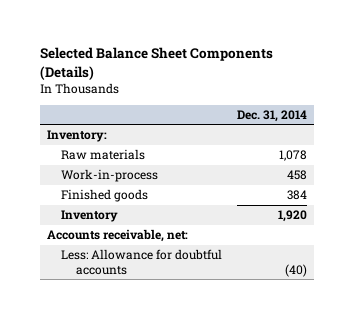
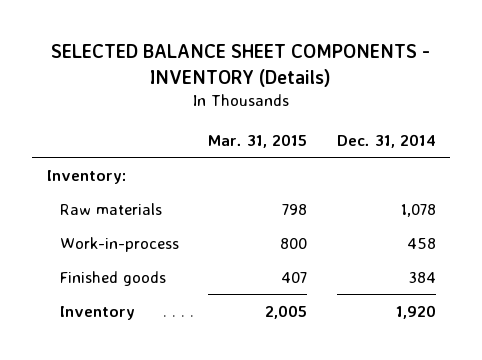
- Selected Balance Sheet Components (Details)
+ SELECTED BALANCE SHEET COMPONENTS - INVENTORY (Details)
- | Dec. 31, 2014
+ | Mar. 31, 2015 | Dec. 31, 2014
- Accounts receivable, net:
- Less: Allowance for doubtful accounts | (40)

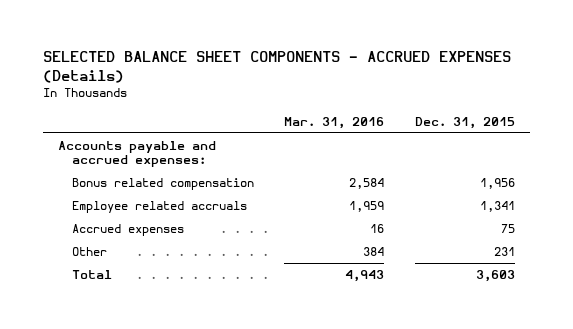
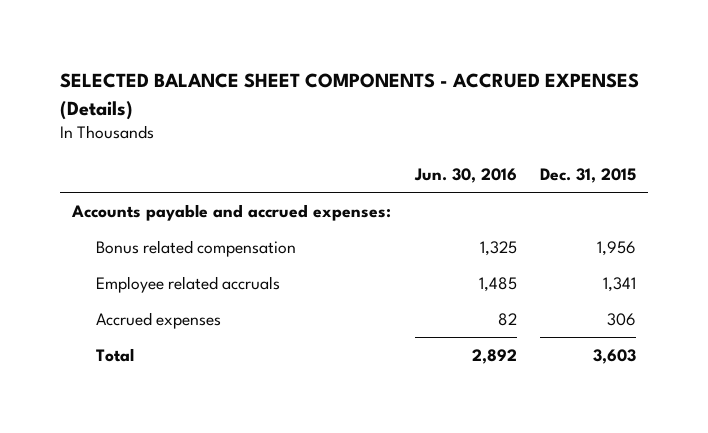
- | Mar. 31, 2016 | Dec. 31, 2015
+ | Jun. 30, 2016 | Dec. 31, 2015
- Accrued expenses | 16 | 75
- Other | 384 | 231
+ Accrued expenses | 82 | 306

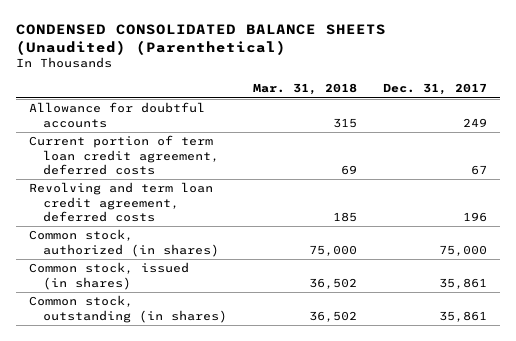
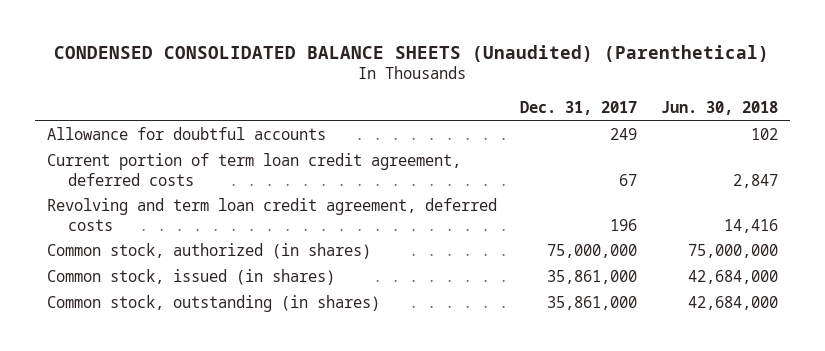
- | Mar. 31, 2018 | Dec. 31, 2017
+ | Dec. 31, 2017 | Jun. 30, 2018
- Common stock, authorized (in shares) | 75,000 | 75,000
- Common stock, issued (in shares) | 36,502 | 35,861
- Common stock, outstanding (in shares) | 36,502 | 35,861
+ Common stock, authorized (in shares) | 75,000,000 | 75,000,000
+ Common stock, issued (in shares) | 35,861,000 | 42,684,000
+ Common stock, outstanding (in shares) | 35,861,000 | 42,684,000

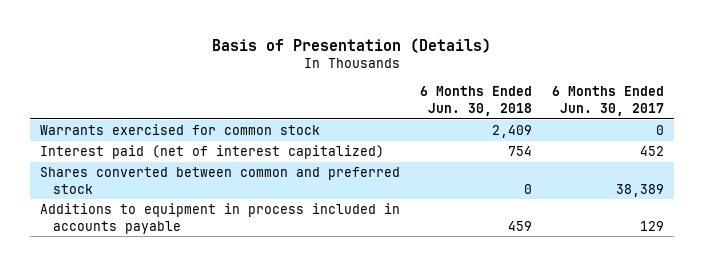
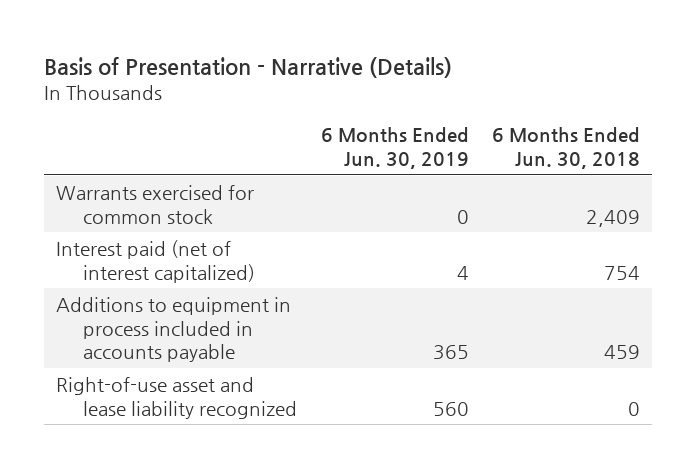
- Basis of Presentation (Details)
+ Basis of Presentation - Narrative (Details)
- | 6 Months Ended Jun. 30, 2018 | 6 Months Ended Jun. 30, 2017
+ | 6 Months Ended Jun. 30, 2019 | 6 Months Ended Jun. 30, 2018
- Shares converted between common and preferred stock | 0 | 38,389
+ Right-of-use asset and lease liability recognized | 560 | 0

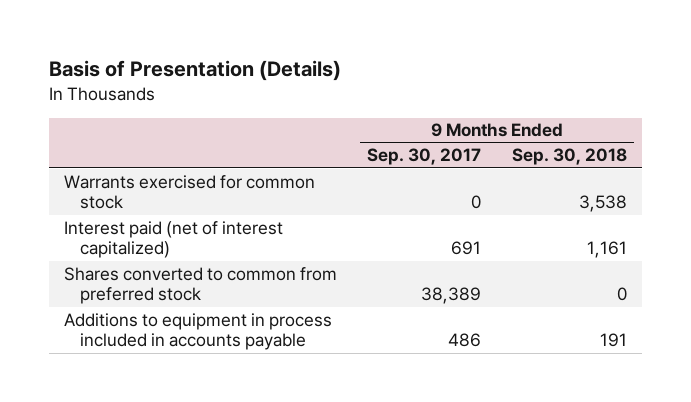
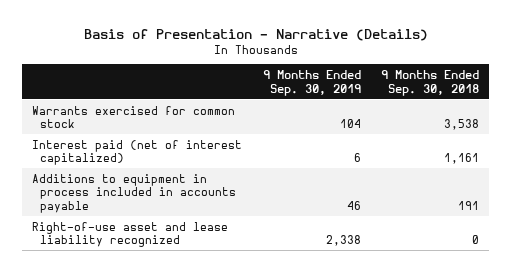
- Basis of Presentation (Details)
+ Basis of Presentation - Narrative (Details)
- | 9 Months Ended Sep. 30, 2017 | 9 Months Ended Sep. 30, 2018
+ | 9 Months Ended Sep. 30, 2019 | 9 Months Ended Sep. 30, 2018
- Shares converted to common from preferred stock | 38,389 | 0
+ Right-of-use asset and lease liability recognized | 2,338 | 0

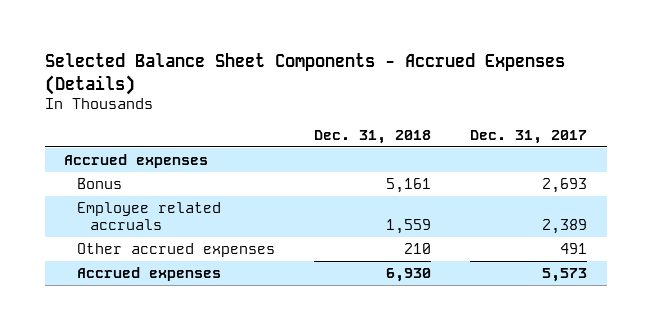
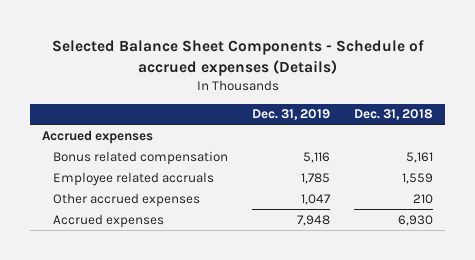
- Selected Balance Sheet Components - Accrued Expenses (Details)
+ Selected Balance Sheet Components - Schedule of accrued expenses (Details)
- | Dec. 31, 2018 | Dec. 31, 2017
+ | Dec. 31, 2019 | Dec. 31, 2018
- Bonus | 5,161 | 2,693
+ Bonus related compensation | 5,116 | 5,161

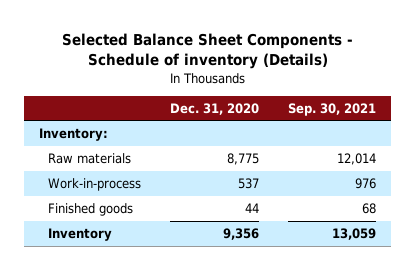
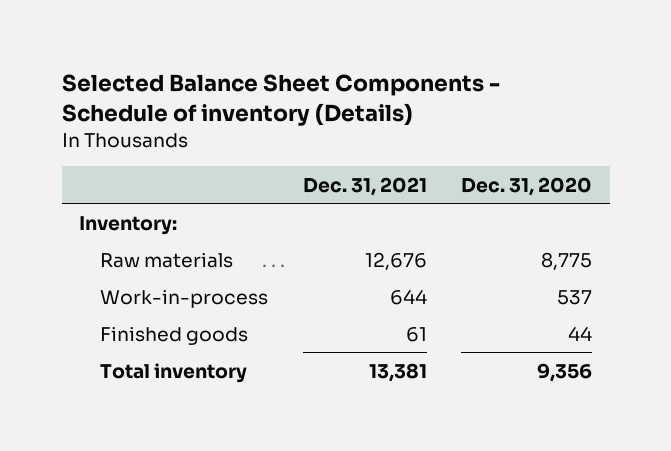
- | Dec. 31, 2020 | Sep. 30, 2021
+ | Dec. 31, 2021 | Dec. 31, 2020
- Inventory | 9,356 | 13,059
+ Total inventory | 13,381 | 9,356

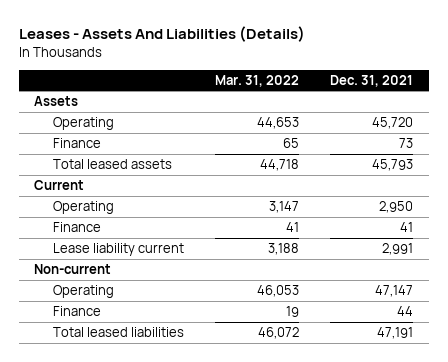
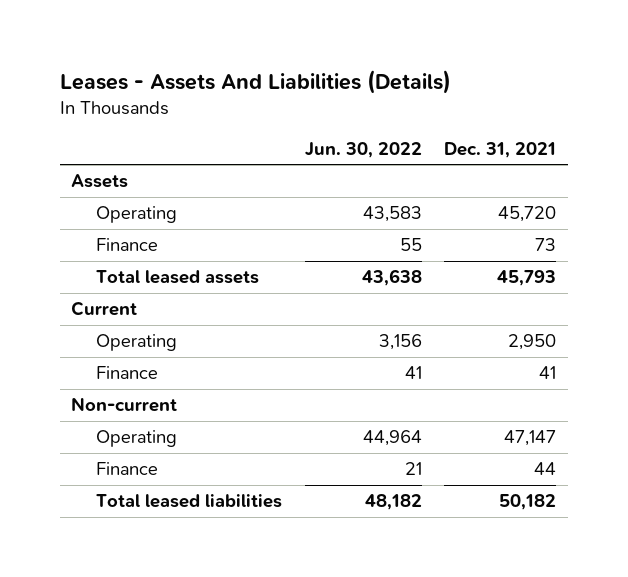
- | Mar. 31, 2022 | Dec. 31, 2021
+ | Jun. 30, 2022 | Dec. 31, 2021
- Lease liability current | 3,188 | 2,991
- Total leased liabilities | 46,072 | 47,191
+ Total leased liabilities | 48,182 | 50,182

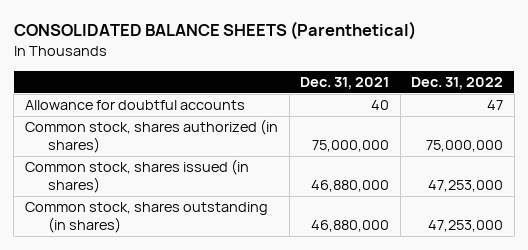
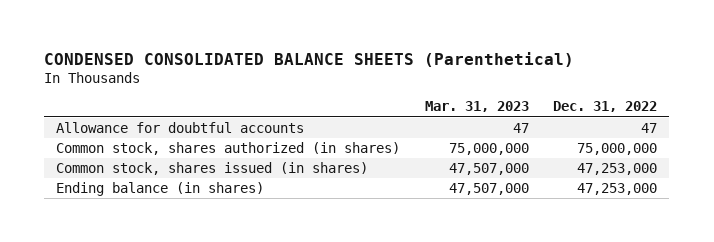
- CONSOLIDATED BALANCE SHEETS (Parenthetical)
+ CONDENSED CONSOLIDATED BALANCE SHEETS (Parenthetical)
- | Dec. 31, 2021 | Dec. 31, 2022
+ | Mar. 31, 2023 | Dec. 31, 2022
- Common stock, shares outstanding (in shares) | 46,880,000 | 47,253,000
+ Ending balance (in shares) | 47,507,000 | 47,253,000

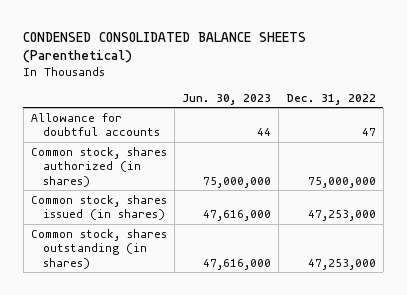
- | Mar. 31, 2023 | Dec. 31, 2022
+ | Jun. 30, 2023 | Dec. 31, 2022
- Ending balance (in shares) | 47,507,000 | 47,253,000
+ Common stock, shares outstanding (in shares) | 47,616,000 | 47,253,000

